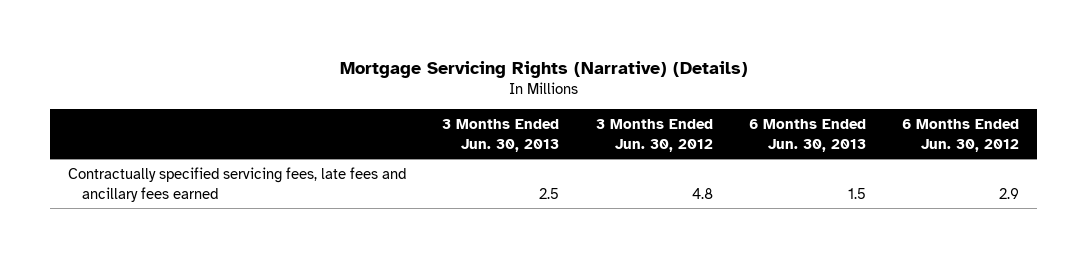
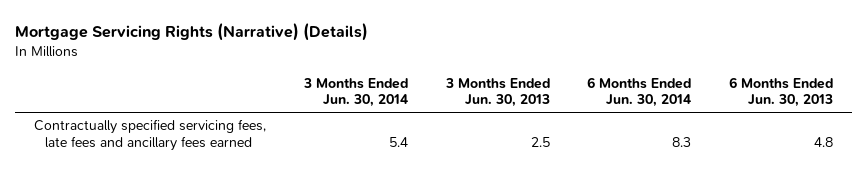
- | 3 Months Ended Jun. 30, 2013 | 3 Months Ended Jun. 30, 2012 | 6 Months Ended Jun. 30, 2013 | 6 Months Ended Jun. 30, 2012
+ | 3 Months Ended Jun. 30, 2014 | 3 Months Ended Jun. 30, 2013 | 6 Months Ended Jun. 30, 2014 | 6 Months Ended Jun. 30, 2013
- Contractually specified servicing fees, late fees and ancillary fees earned | 2.5 | 4.8 | 1.5 | 2.9
+ Contractually specified servicing fees, late fees and ancillary fees earned | 5.4 | 2.5 | 8.3 | 4.8

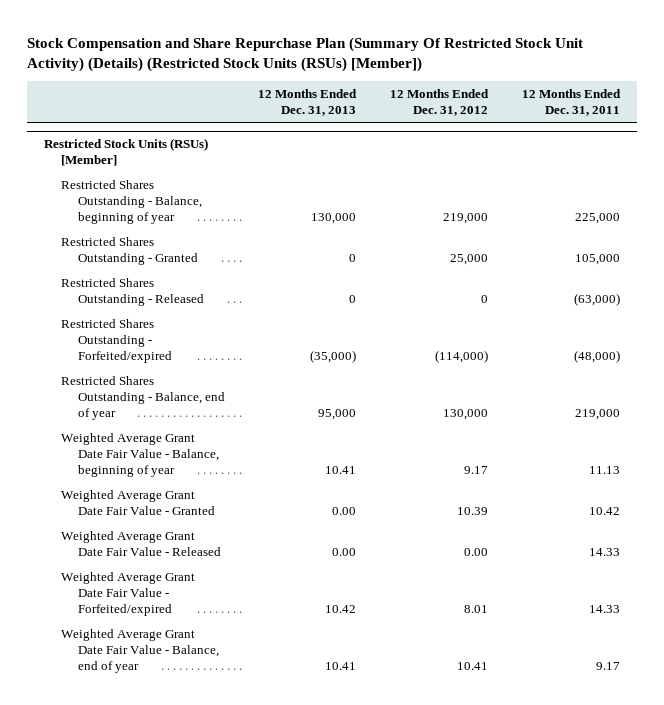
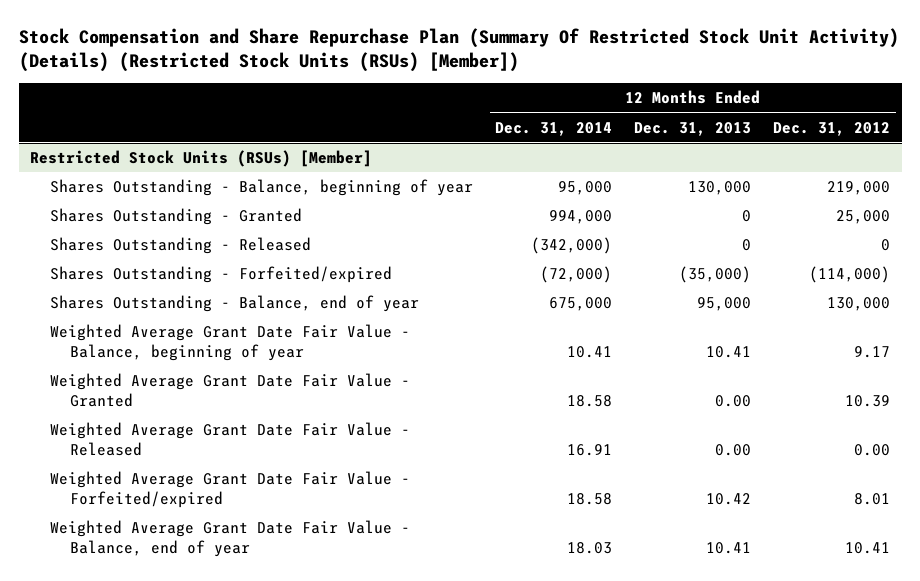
- | 12 Months Ended Dec. 31, 2013 | 12 Months Ended Dec. 31, 2012 | 12 Months Ended Dec. 31, 2011
+ | 12 Months Ended Dec. 31, 2014 | 12 Months Ended Dec. 31, 2013 | 12 Months Ended Dec. 31, 2012
@ Restricted Stock Units (RSUs) [Member]
- Restricted Shares Outstanding - Balance, beginning of year | 130,000 | 219,000 | 225,000
- Restricted Shares Outstanding - Granted | 0 | 25,000 | 105,000
- Restricted Shares Outstanding - Released | 0 | 0 | (63,000)
- Restricted Shares Outstanding - Forfeited/expired | (35,000) | (114,000) | (48,000)
- Restricted Shares Outstanding - Balance, end of year | 95,000 | 130,000 | 219,000
+ Shares Outstanding - Balance, beginning of year | 95,000 | 130,000 | 219,000
+ Shares Outstanding - Granted | 994,000 | 0 | 25,000
+ Shares Outstanding - Released | (342,000) | 0 | 0
+ Shares Outstanding - Forfeited/expired | (72,000) | (35,000) | (114,000)
+ Shares Outstanding - Balance, end of year | 675,000 | 95,000 | 130,000

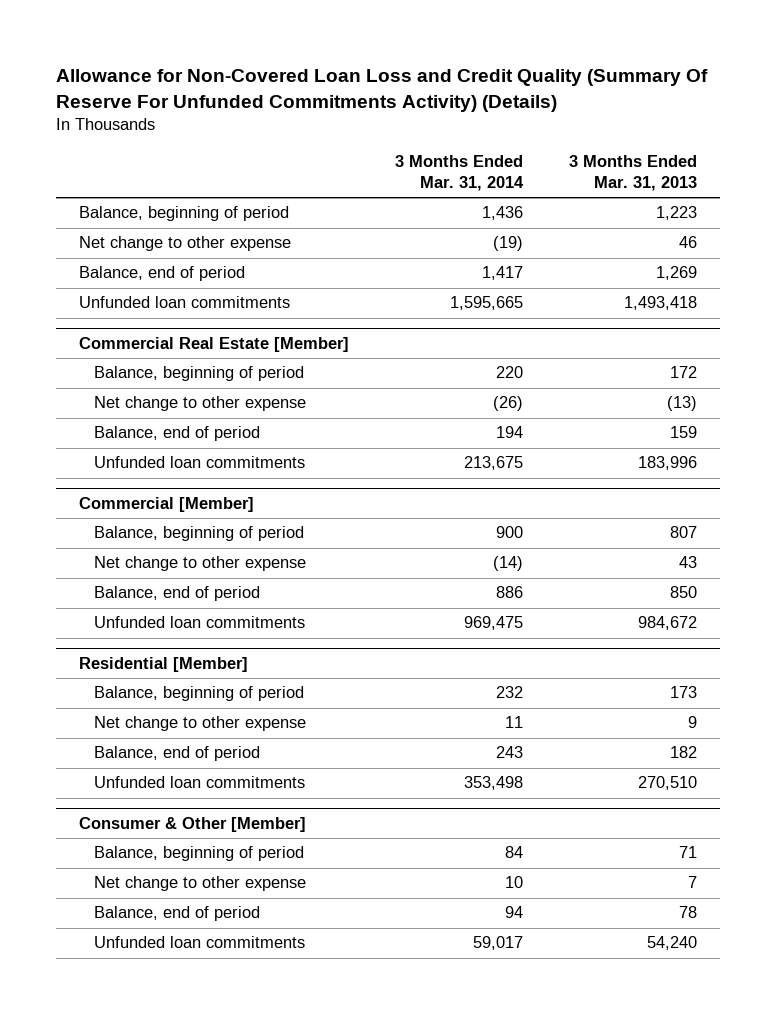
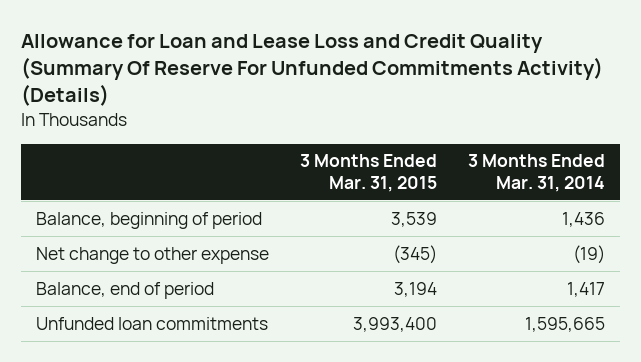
- Allowance for Non-Covered Loan Loss and Credit Quality (Summary Of Reserve For Unfunded Commitments Activity) (Details)
+ Allowance for Loan and Lease Loss and Credit Quality (Summary Of Reserve For Unfunded Commitments Activity) (Details)
- | 3 Months Ended Mar. 31, 2014 | 3 Months Ended Mar. 31, 2013
+ | 3 Months Ended Mar. 31, 2015 | 3 Months Ended Mar. 31, 2014
- Commercial Real Estate [Member]
- Balance, beginning of period | 220 | 172
- Net change to other expense | (26) | (13)
- Balance, end of period | 194 | 159
- Unfunded loan commitments | 213,675 | 183,996
- Commercial [Member]
- Balance, beginning of period | 900 | 807
- Net change to other expense | (14) | 43
- Balance, end of period | 886 | 850
- Unfunded loan commitments | 969,475 | 984,672
- Residential [Member]
- Balance, beginning of period | 232 | 173
- Net change to other expense | 11 | 9
- Balance, end of period | 243 | 182
- Unfunded loan commitments | 353,498 | 270,510
- Consumer & Other [Member]
- Balance, beginning of period | 84 | 71
- Net change to other expense | 10 | 7
- Balance, end of period | 94 | 78
- Unfunded loan commitments | 59,017 | 54,240

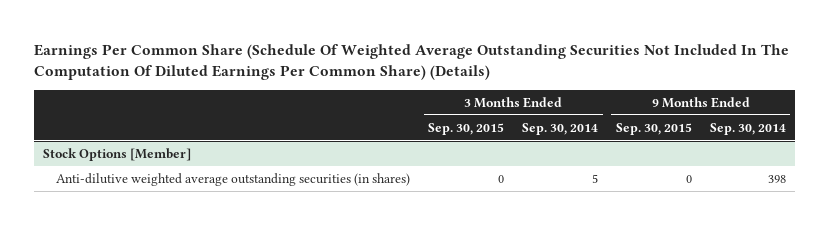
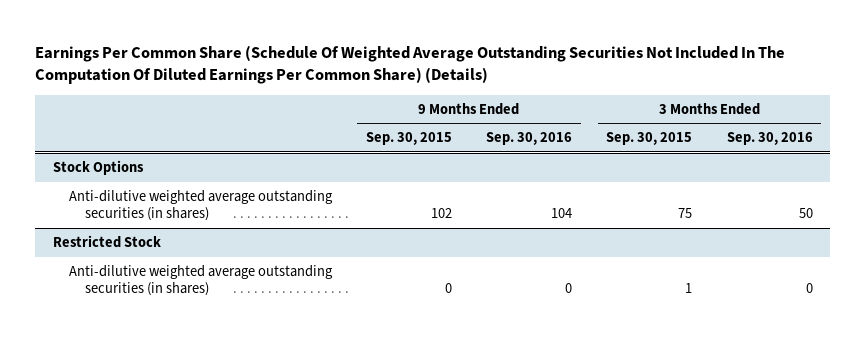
- | 3 Months Ended Sep. 30, 2015 | 3 Months Ended Sep. 30, 2014 | 9 Months Ended Sep. 30, 2015 | 9 Months Ended Sep. 30, 2014
+ | 9 Months Ended Sep. 30, 2015 | 9 Months Ended Sep. 30, 2016 | 3 Months Ended Sep. 30, 2015 | 3 Months Ended Sep. 30, 2016
- Stock Options [Member]
- Anti-dilutive weighted average outstanding securities (in shares) | 0 | 5 | 0 | 398
+ Stock Options
+ Anti-dilutive weighted average outstanding securities (in shares) | 102 | 104 | 75 | 50
+ Restricted Stock
+ Anti-dilutive weighted average outstanding securities (in shares) | 0 | 0 | 1 | 0

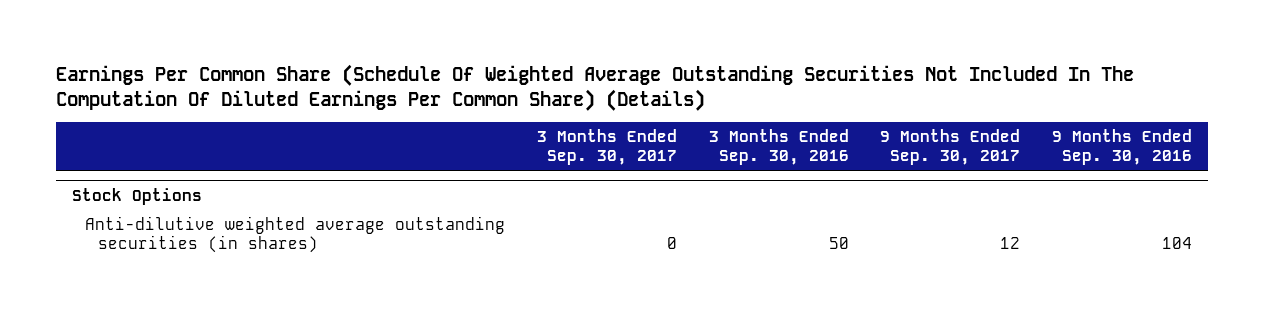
- | 9 Months Ended Sep. 30, 2015 | 9 Months Ended Sep. 30, 2016 | 3 Months Ended Sep. 30, 2015 | 3 Months Ended Sep. 30, 2016
+ | 3 Months Ended Sep. 30, 2017 | 3 Months Ended Sep. 30, 2016 | 9 Months Ended Sep. 30, 2017 | 9 Months Ended Sep. 30, 2016
- Restricted Stock
- Anti-dilutive weighted average outstanding securities (in shares) | 0 | 0 | 1 | 0

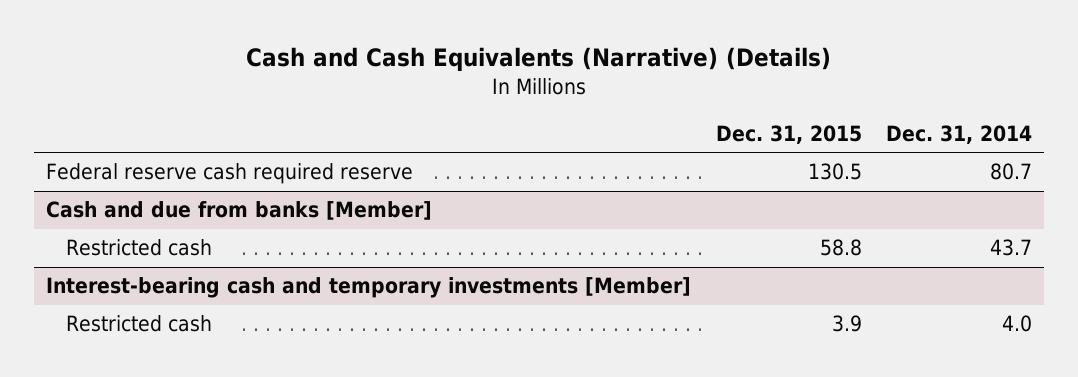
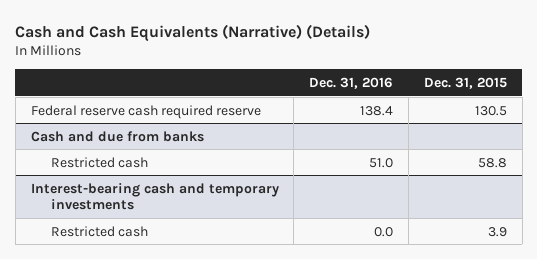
- | Dec. 31, 2015 | Dec. 31, 2014
+ | Dec. 31, 2016 | Dec. 31, 2015
- Cash and due from banks [Member]
+ Cash and due from banks
- Interest-bearing cash and temporary investments [Member]
+ Interest-bearing cash and temporary investments

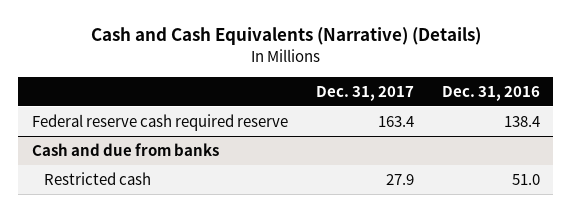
- | Dec. 31, 2016 | Dec. 31, 2015
+ | Dec. 31, 2017 | Dec. 31, 2016
- Interest-bearing cash and temporary investments
- Restricted cash | 0.0 | 3.9

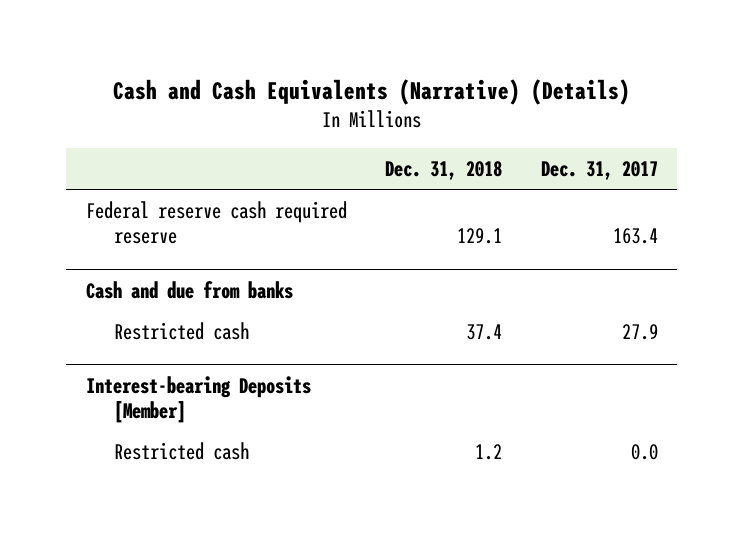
- | Dec. 31, 2017 | Dec. 31, 2016
+ | Dec. 31, 2018 | Dec. 31, 2017
+ Interest-bearing Deposits [Member]
+ Restricted cash | 1.2 | 0.0

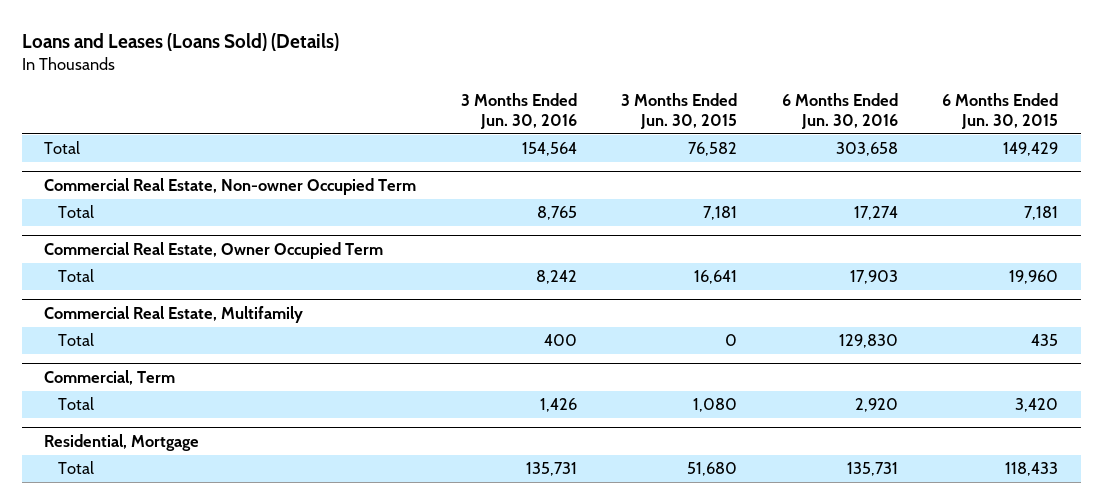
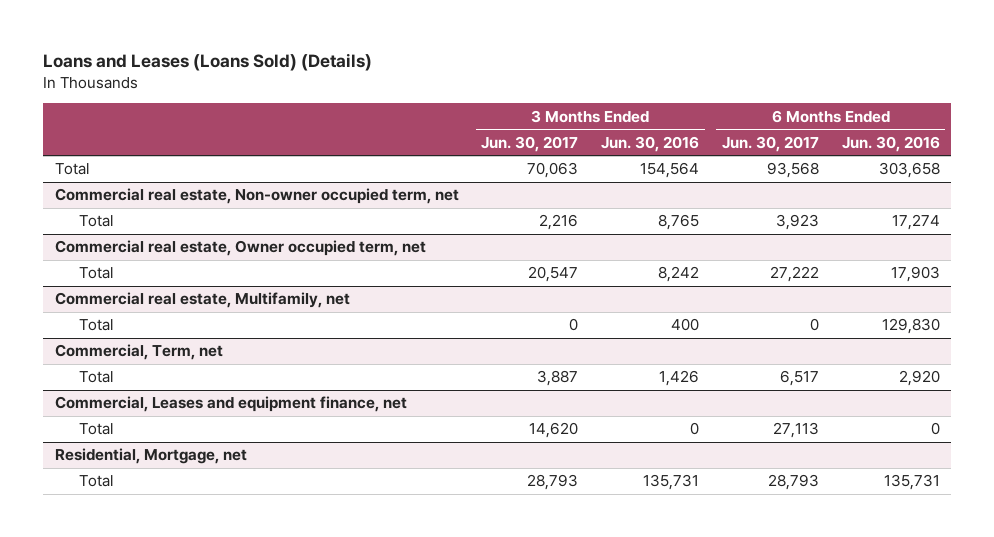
- | 3 Months Ended Jun. 30, 2016 | 3 Months Ended Jun. 30, 2015 | 6 Months Ended Jun. 30, 2016 | 6 Months Ended Jun. 30, 2015
+ | 3 Months Ended Jun. 30, 2017 | 3 Months Ended Jun. 30, 2016 | 6 Months Ended Jun. 30, 2017 | 6 Months Ended Jun. 30, 2016
- Commercial Real Estate, Non-owner Occupied Term
+ Commercial real estate, Non-owner occupied term, net
- Commercial Real Estate, Owner Occupied Term
+ Commercial real estate, Owner occupied term, net
- Commercial Real Estate, Multifamily
+ Commercial real estate, Multifamily, net
- Commercial, Term
+ Commercial, Term, net
- Residential, Mortgage
+ Commercial, Leases and equipment finance, net
+ Total | 14,620 | 0 | 27,113 | 0
+ Residential, Mortgage, net

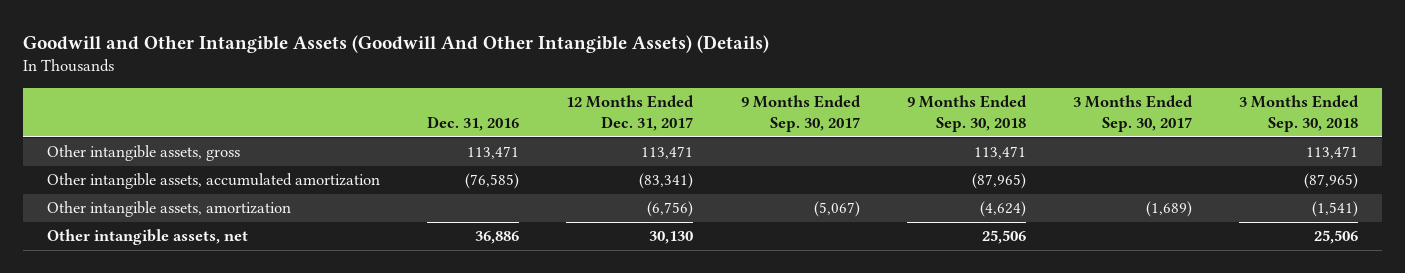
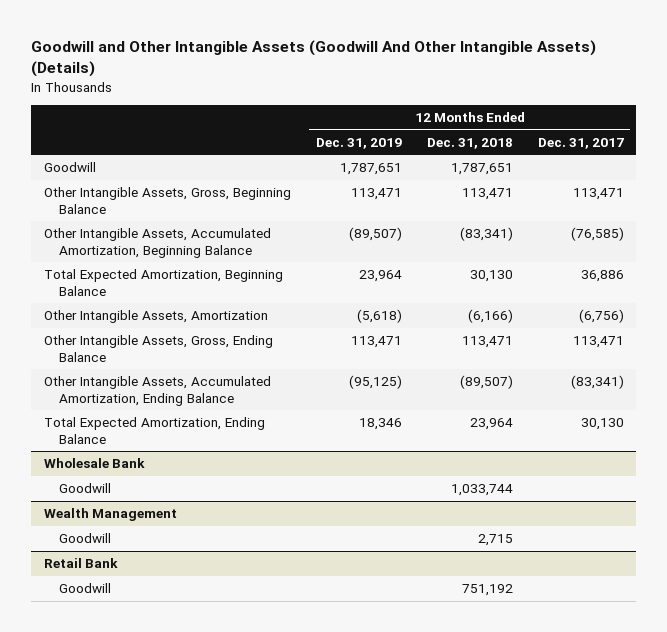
- | Dec. 31, 2016 | 12 Months Ended Dec. 31, 2017 | 9 Months Ended Sep. 30, 2017 | 9 Months Ended Sep. 30, 2018 | 3 Months Ended Sep. 30, 2017 | 3 Months Ended Sep. 30, 2018
+ | 12 Months Ended Dec. 31, 2019 | 12 Months Ended Dec. 31, 2018 | 12 Months Ended Dec. 31, 2017
- Other intangible assets, gross | 113,471 | 113,471 | | 113,471 | | 113,471
- Other intangible assets, accumulated amortization | (76,585) | (83,341) | | (87,965) | | (87,965)
- Other intangible assets, amortization | | (6,756) | (5,067) | (4,624) | (1,689) | (1,541)
- Other intangible assets, net | 36,886 | 30,130 | | 25,506 | | 25,506
+ Goodwill | 1,787,651 | 1,787,651 |
+ Other Intangible Assets, Gross, Beginning Balance | 113,471 | 113,471 | 113,471
+ Other Intangible Assets, Accumulated Amortization, Beginning Balance | (89,507) | (83,341) | (76,585)
+ Total Expected Amortization, Beginning Balance | 23,964 | 30,130 | 36,886
+ Other Intangible Assets, Amortization | (5,618) | (6,166) | (6,756)
+ Other Intangible Assets, Gross, Ending Balance | 113,471 | 113,471 | 113,471
+ Other Intangible Assets, Accumulated Amortization, Ending Balance | (95,125) | (89,507) | (83,341)
+ Total Expected Amortization, Ending Balance | 18,346 | 23,964 | 30,130
+ Wholesale Bank
+ Goodwill | | 1,033,744 |
+ Wealth Management
+ Goodwill | | 2,715 |
+ Retail Bank
+ Goodwill | | 751,192 |

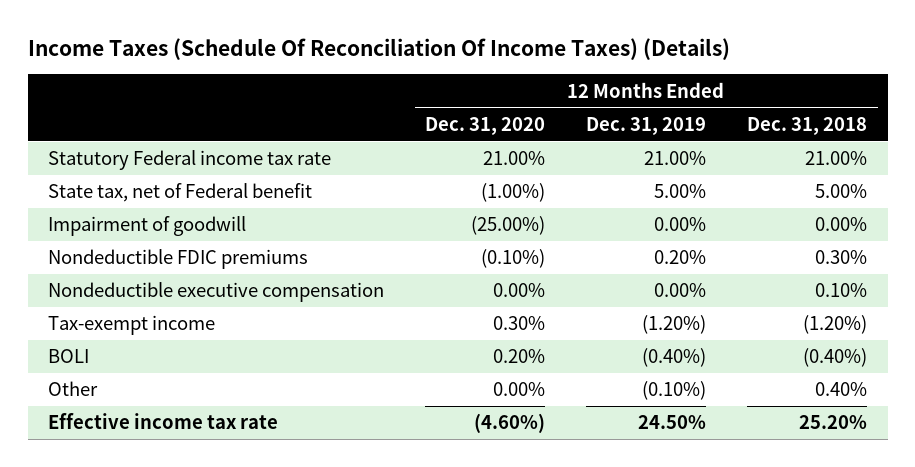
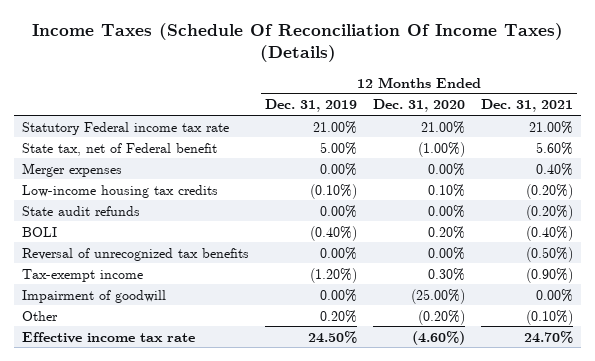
- | 12 Months Ended Dec. 31, 2020 | 12 Months Ended Dec. 31, 2019 | 12 Months Ended Dec. 31, 2018
+ | 12 Months Ended Dec. 31, 2019 | 12 Months Ended Dec. 31, 2020 | 12 Months Ended Dec. 31, 2021
- Nondeductible FDIC premiums | (0.10%) | 0.20% | 0.30%
- Nondeductible executive compensation | 0.00% | 0.00% | 0.10%
+ Merger expenses | 0.00% | 0.00% | 0.40%
+ Low-income housing tax credits | (0.10%) | 0.10% | (0.20%)
+ State audit refunds | 0.00% | 0.00% | (0.20%)
- Other | 0.00% | (0.10%) | 0.40%
+ Reversal of unrecognized tax benefits | 0.00% | 0.00% | (0.50%)
moved down: Tax-exempt income | (1.20%) | 0.30% | (0.90%)
moved down: Impairment of goodwill | 0.00% | (25.00%) | 0.00%
+ Other | 0.20% | (0.20%) | (0.10%)

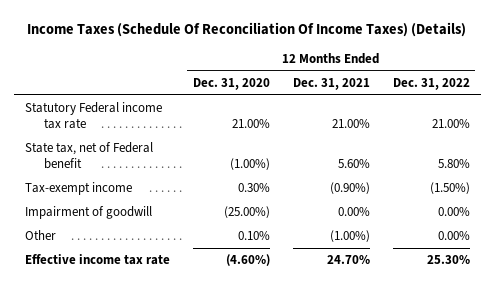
- | 12 Months Ended Dec. 31, 2019 | 12 Months Ended Dec. 31, 2020 | 12 Months Ended Dec. 31, 2021
+ | 12 Months Ended Dec. 31, 2020 | 12 Months Ended Dec. 31, 2021 | 12 Months Ended Dec. 31, 2022
- Merger expenses | 0.00% | 0.00% | 0.40%
- Low-income housing tax credits | (0.10%) | 0.10% | (0.20%)
- State audit refunds | 0.00% | 0.00% | (0.20%)
- BOLI | (0.40%) | 0.20% | (0.40%)
- Reversal of unrecognized tax benefits | 0.00% | 0.00% | (0.50%)
- Other | 0.20% | (0.20%) | (0.10%)
+ Other | 0.10% | (1.00%) | 0.00%

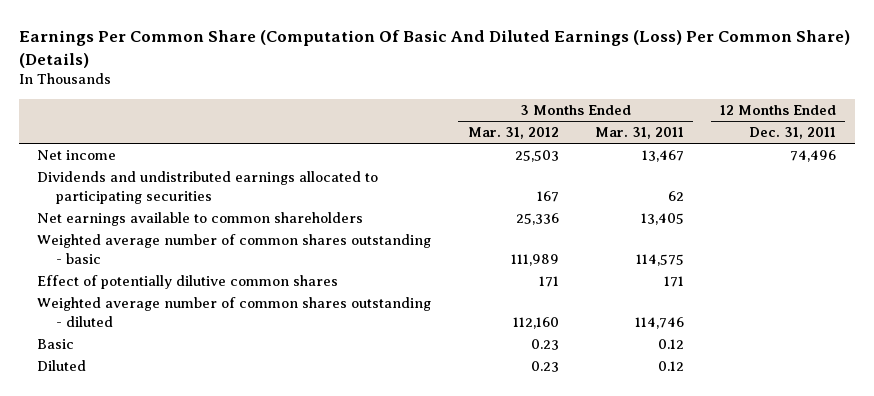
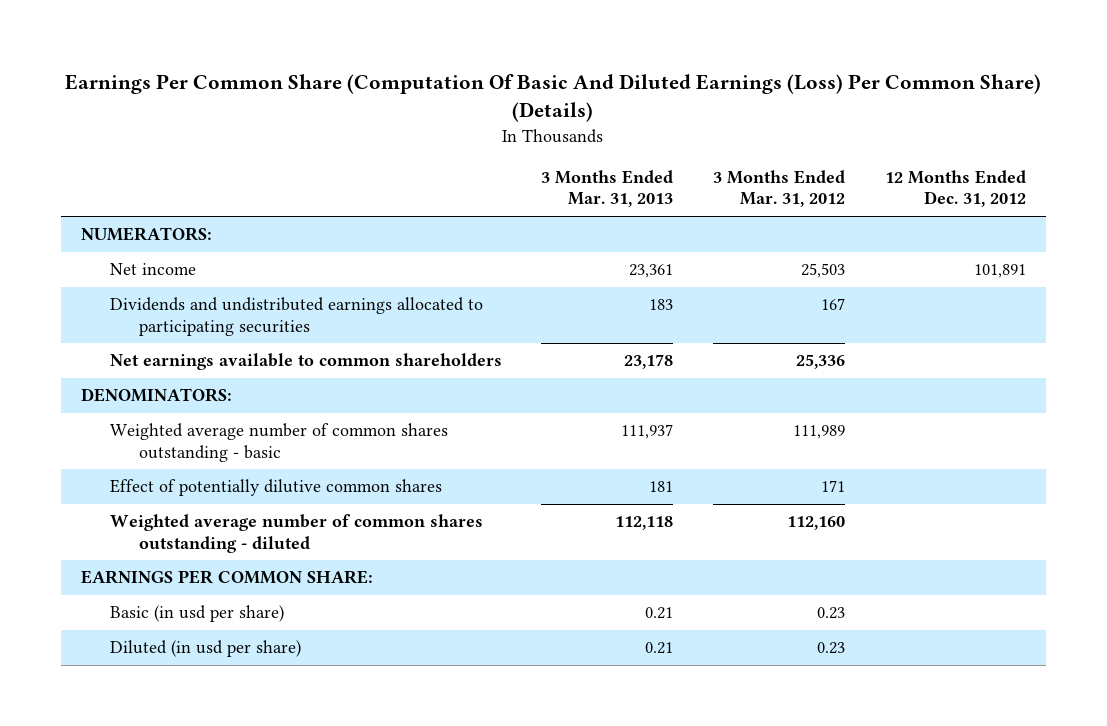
- | 3 Months Ended Mar. 31, 2012 | 3 Months Ended Mar. 31, 2011 | 12 Months Ended Dec. 31, 2011
+ | 3 Months Ended Mar. 31, 2013 | 3 Months Ended Mar. 31, 2012 | 12 Months Ended Dec. 31, 2012
+ NUMERATORS:
+ DENOMINATORS:
- Basic | 0.23 | 0.12 |
- Diluted | 0.23 | 0.12 |
+ EARNINGS PER COMMON SHARE:
+ Basic (in usd per share) | 0.21 | 0.23 |
+ Diluted (in usd per share) | 0.21 | 0.23 |

